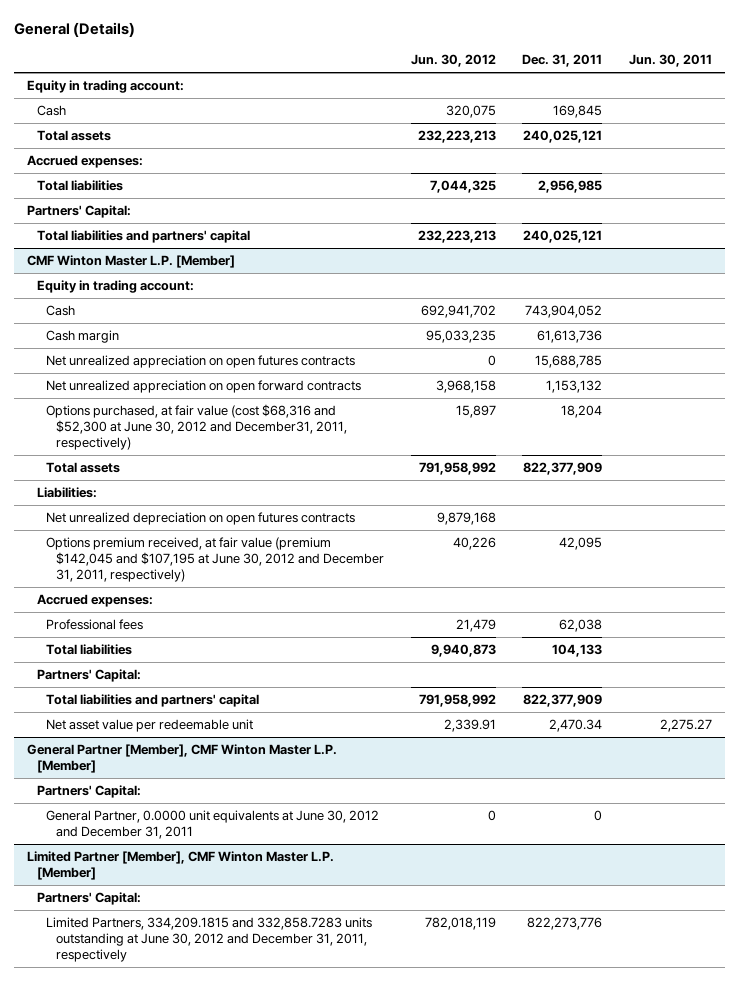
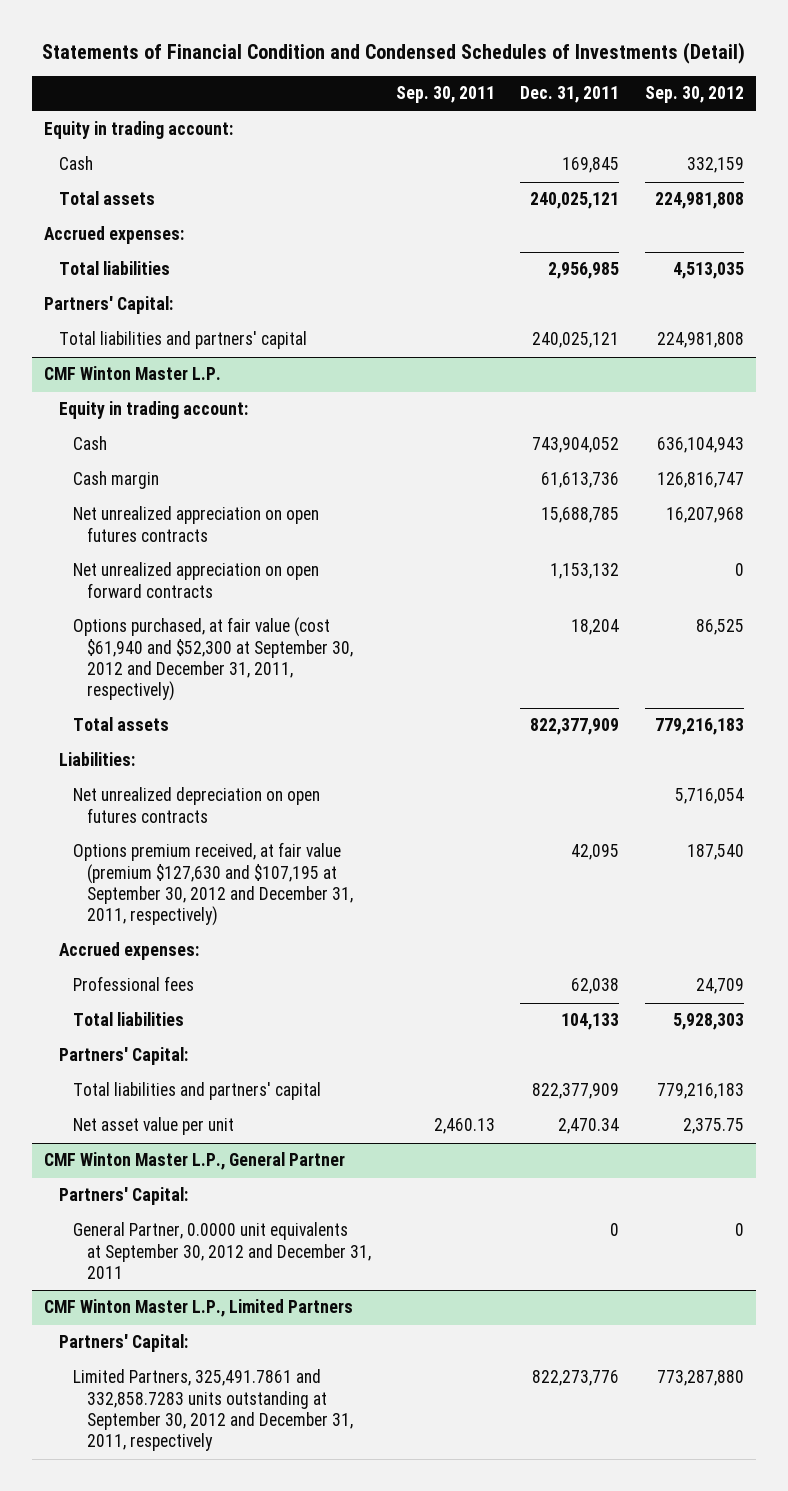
- General (Details)
+ Statements of Financial Condition and Condensed Schedules of Investments (Detail)
- | Jun. 30, 2012 | Dec. 31, 2011 | Jun. 30, 2011
+ | Sep. 30, 2011 | Dec. 31, 2011 | Sep. 30, 2012
- CMF Winton Master L.P. [Member]
+ CMF Winton Master L.P.
- Options purchased, at fair value (cost $68,316 and $52,300 at June 30, 2012 and December31, 2011, respectively) | 15,897 | 18,204 |
+ Options purchased, at fair value (cost $61,940 and $52,300 at September 30, 2012 and December 31, 2011, respectively) | | 18,204 | 86,525
- Options premium received, at fair value (premium $142,045 and $107,195 at June 30, 2012 and December 31, 2011, respectively) | 40,226 | 42,095 |
+ Options premium received, at fair value (premium $127,630 and $107,195 at September 30, 2012 and December 31, 2011, respectively) | | 42,095 | 187,540
- Net asset value per redeemable unit | 2,339.91 | 2,470.34 | 2,275.27
- General Partner [Member], CMF Winton Master L.P. [Member]
+ Net asset value per unit | 2,460.13 | 2,470.34 | 2,375.75
+ CMF Winton Master L.P., General Partner
- General Partner, 0.0000 unit equivalents at June 30, 2012 and December 31, 2011 | 0 | 0 |
- Limited Partner [Member], CMF Winton Master L.P. [Member]
+ General Partner, 0.0000 unit equivalents at September 30, 2012 and December 31, 2011 | | 0 | 0
+ CMF Winton Master L.P., Limited Partners
- Limited Partners, 334,209.1815 and 332,858.7283 units outstanding at June 30, 2012 and December 31, 2011, respectively | 782,018,119 | 822,273,776 |
+ Limited Partners, 325,491.7861 and 332,858.7283 units outstanding at September 30, 2012 and December 31, 2011, respectively | | 822,273,776 | 773,287,880

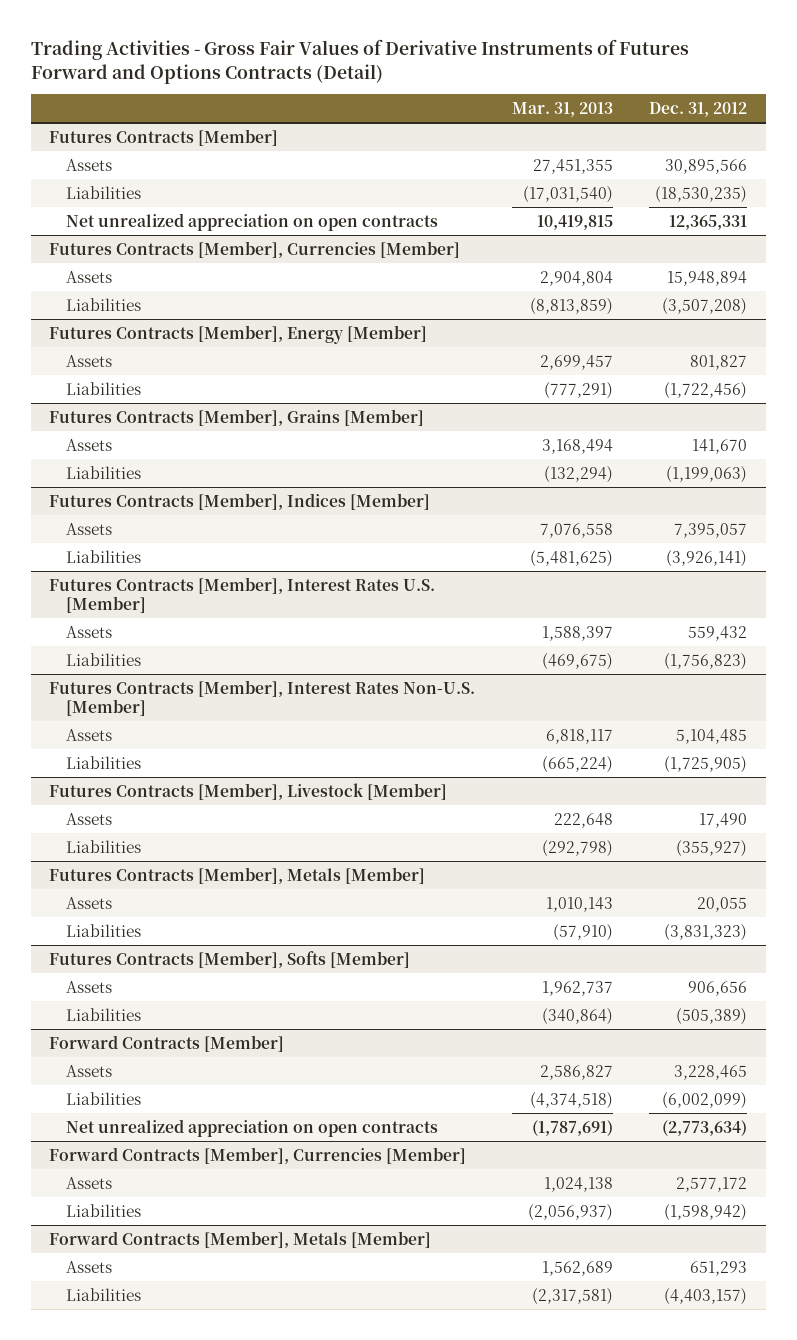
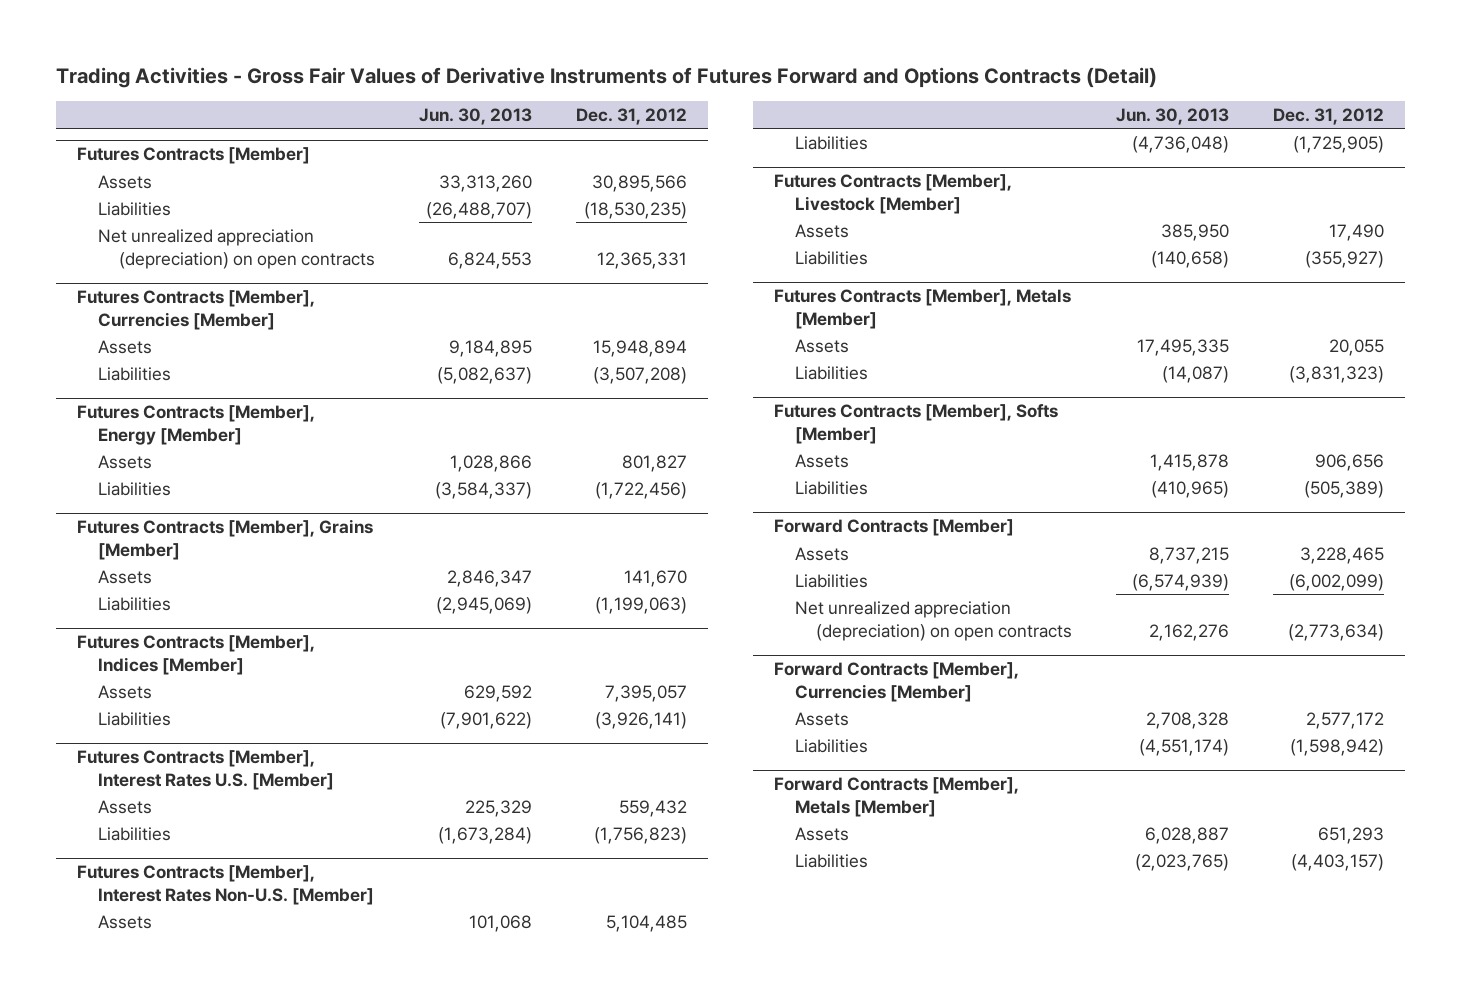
- | Mar. 31, 2013 | Dec. 31, 2012
+ | Jun. 30, 2013 | Dec. 31, 2012
@ Futures Contracts [Member]
- Net unrealized appreciation on open contracts | 10,419,815 | 12,365,331
+ Net unrealized appreciation (depreciation) on open contracts | 6,824,553 | 12,365,331
@ Forward Contracts [Member]
- Net unrealized appreciation on open contracts | (1,787,691) | (2,773,634)
+ Net unrealized appreciation (depreciation) on open contracts | 2,162,276 | (2,773,634)

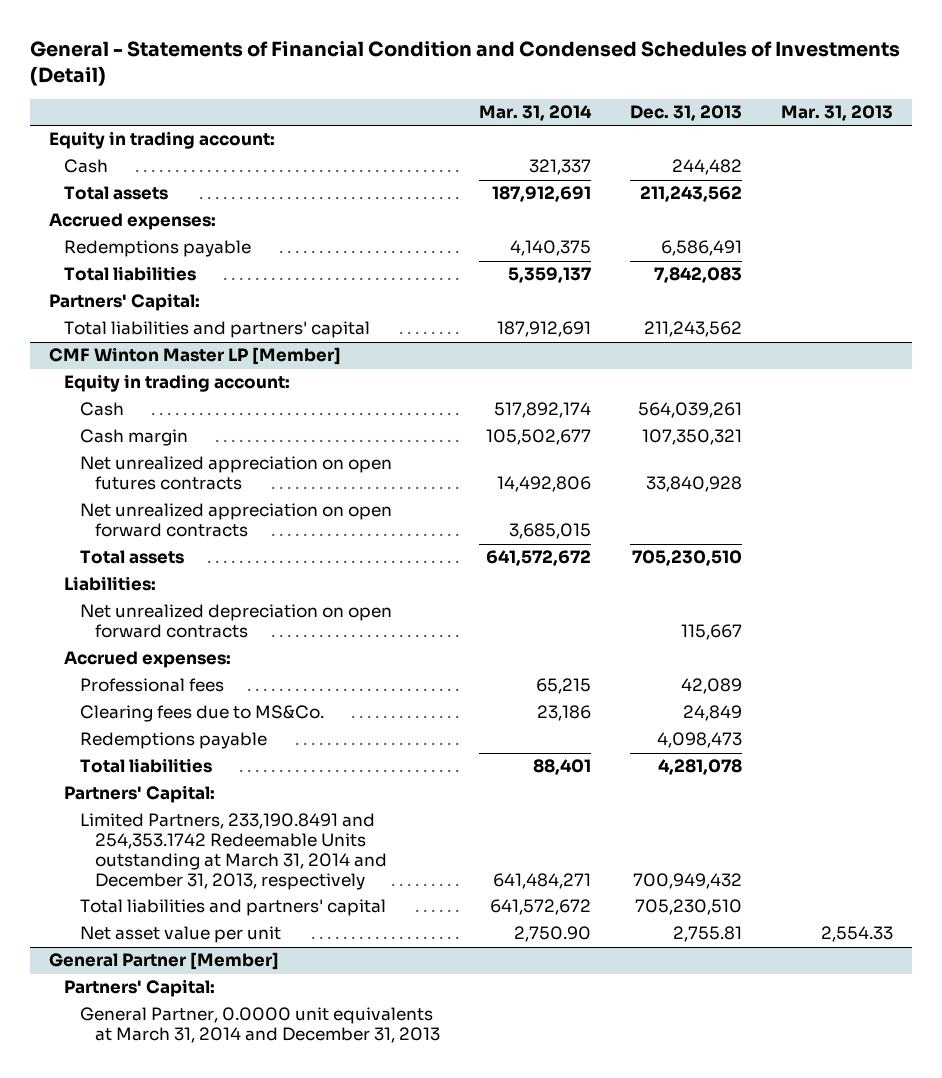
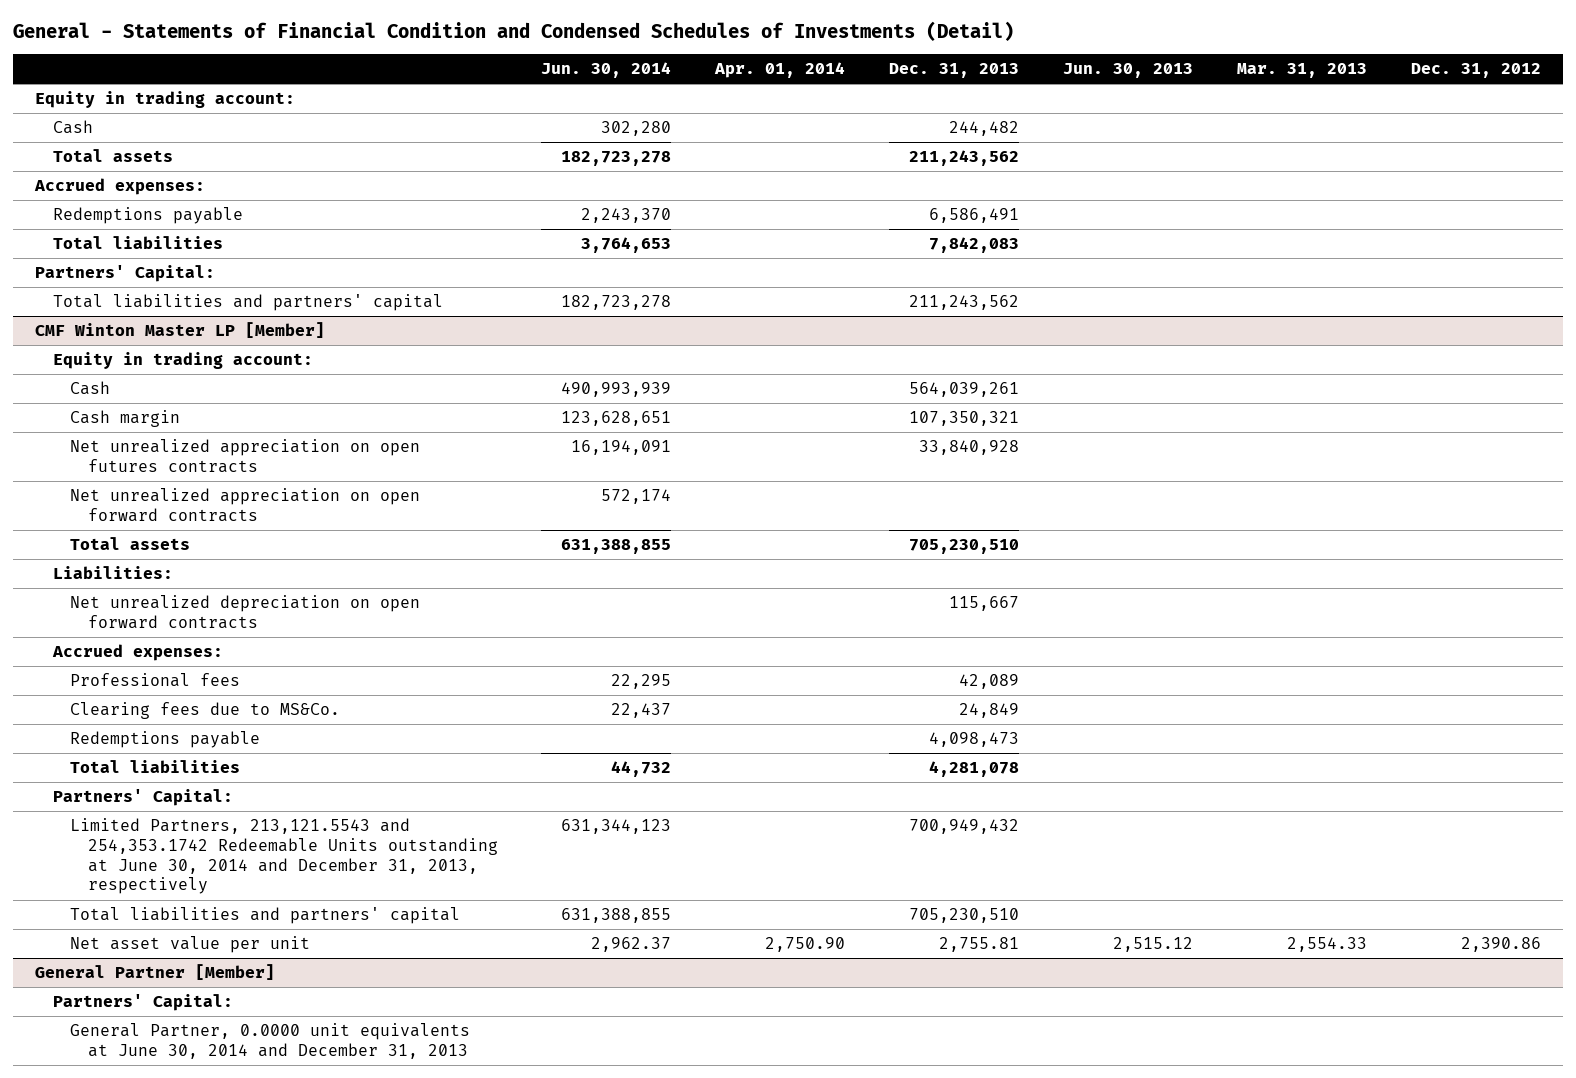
- | Mar. 31, 2014 | Dec. 31, 2013 | Mar. 31, 2013
+ | Jun. 30, 2014 | Apr. 01, 2014 | Dec. 31, 2013 | Jun. 30, 2013 | Mar. 31, 2013 | Dec. 31, 2012
@ CMF Winton Master LP [Member]
- Limited Partners, 233,190.8491 and 254,353.1742 Redeemable Units outstanding at March 31, 2014 and December 31, 2013, respectively | 641,484,271 | 700,949,432 |
+ Limited Partners, 213,121.5543 and 254,353.1742 Redeemable Units outstanding at June 30, 2014 and December 31, 2013, respectively | 631,344,123 | | 700,949,432 | | |
@ General Partner [Member]
- General Partner, 0.0000 unit equivalents at March 31, 2014 and December 31, 2013
+ General Partner, 0.0000 unit equivalents at June 30, 2014 and December 31, 2013

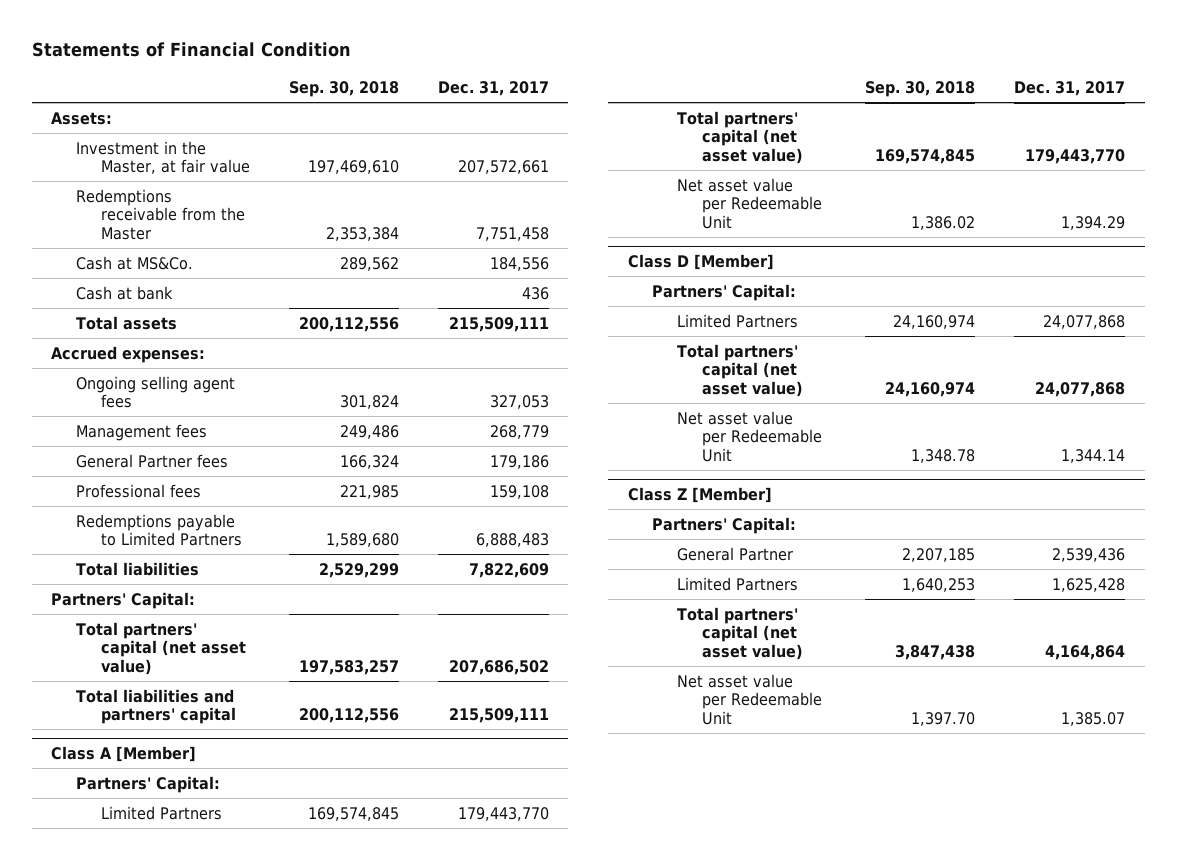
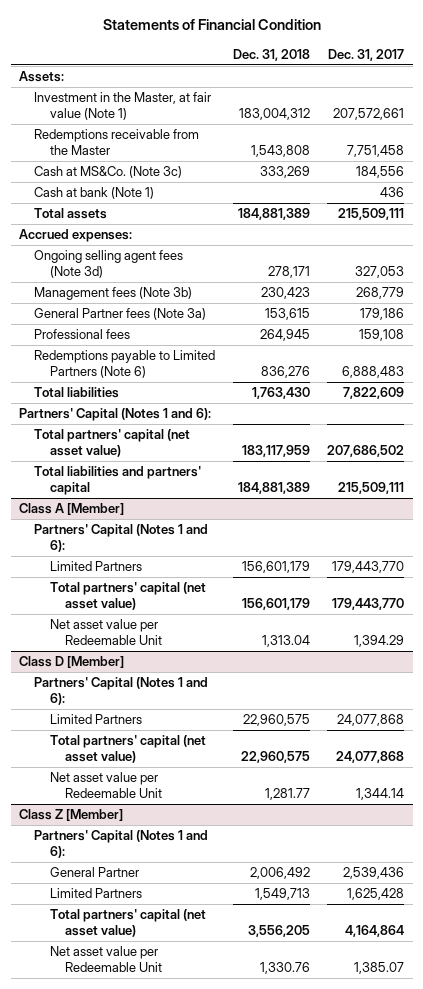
- | Sep. 30, 2018 | Dec. 31, 2017
+ | Dec. 31, 2018 | Dec. 31, 2017
- Investment in the Master, at fair value | 197,469,610 | 207,572,661
+ Investment in the Master, at fair value (Note 1) | 183,004,312 | 207,572,661
- Cash at MS&Co. | 289,562 | 184,556
- Cash at bank | | 436
+ Cash at MS&Co. (Note 3c) | 333,269 | 184,556
+ Cash at bank (Note 1) | | 436
- Ongoing selling agent fees | 301,824 | 327,053
- Management fees | 249,486 | 268,779
- General Partner fees | 166,324 | 179,186
+ Ongoing selling agent fees (Note 3d) | 278,171 | 327,053
+ Management fees (Note 3b) | 230,423 | 268,779
+ General Partner fees (Note 3a) | 153,615 | 179,186
- Redemptions payable to Limited Partners | 1,589,680 | 6,888,483
+ Redemptions payable to Limited Partners (Note 6) | 836,276 | 6,888,483
- Partners' Capital:
+ Partners' Capital (Notes 1 and 6):
@ Class A [Member]
- Partners' Capital:
+ Partners' Capital (Notes 1 and 6):
@ Class D [Member]
- Partners' Capital:
+ Partners' Capital (Notes 1 and 6):
@ Class Z [Member]
- Partners' Capital:
+ Partners' Capital (Notes 1 and 6):

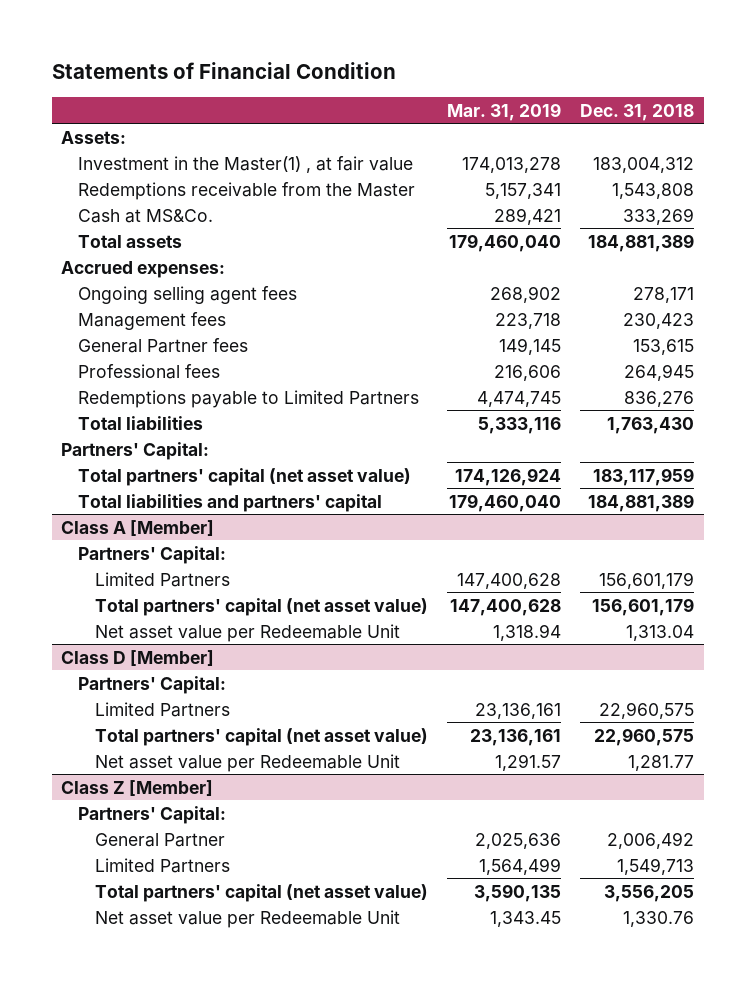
- | Dec. 31, 2018 | Dec. 31, 2017
+ | Mar. 31, 2019 | Dec. 31, 2018
- Investment in the Master, at fair value (Note 1) | 183,004,312 | 207,572,661
+ Investment in the Master(1) , at fair value | 174,013,278 | 183,004,312
- Cash at MS&Co. (Note 3c) | 333,269 | 184,556
- Cash at bank (Note 1) | | 436
+ Cash at MS&Co. | 289,421 | 333,269
- Ongoing selling agent fees (Note 3d) | 278,171 | 327,053
- Management fees (Note 3b) | 230,423 | 268,779
- General Partner fees (Note 3a) | 153,615 | 179,186
+ Ongoing selling agent fees | 268,902 | 278,171
+ Management fees | 223,718 | 230,423
+ General Partner fees | 149,145 | 153,615
- Redemptions payable to Limited Partners (Note 6) | 836,276 | 6,888,483
+ Redemptions payable to Limited Partners | 4,474,745 | 836,276
- Partners' Capital (Notes 1 and 6):
+ Partners' Capital:
@ Class A [Member]
- Partners' Capital (Notes 1 and 6):
+ Partners' Capital:
@ Class D [Member]
- Partners' Capital (Notes 1 and 6):
+ Partners' Capital:
@ Class Z [Member]
- Partners' Capital (Notes 1 and 6):
+ Partners' Capital:

